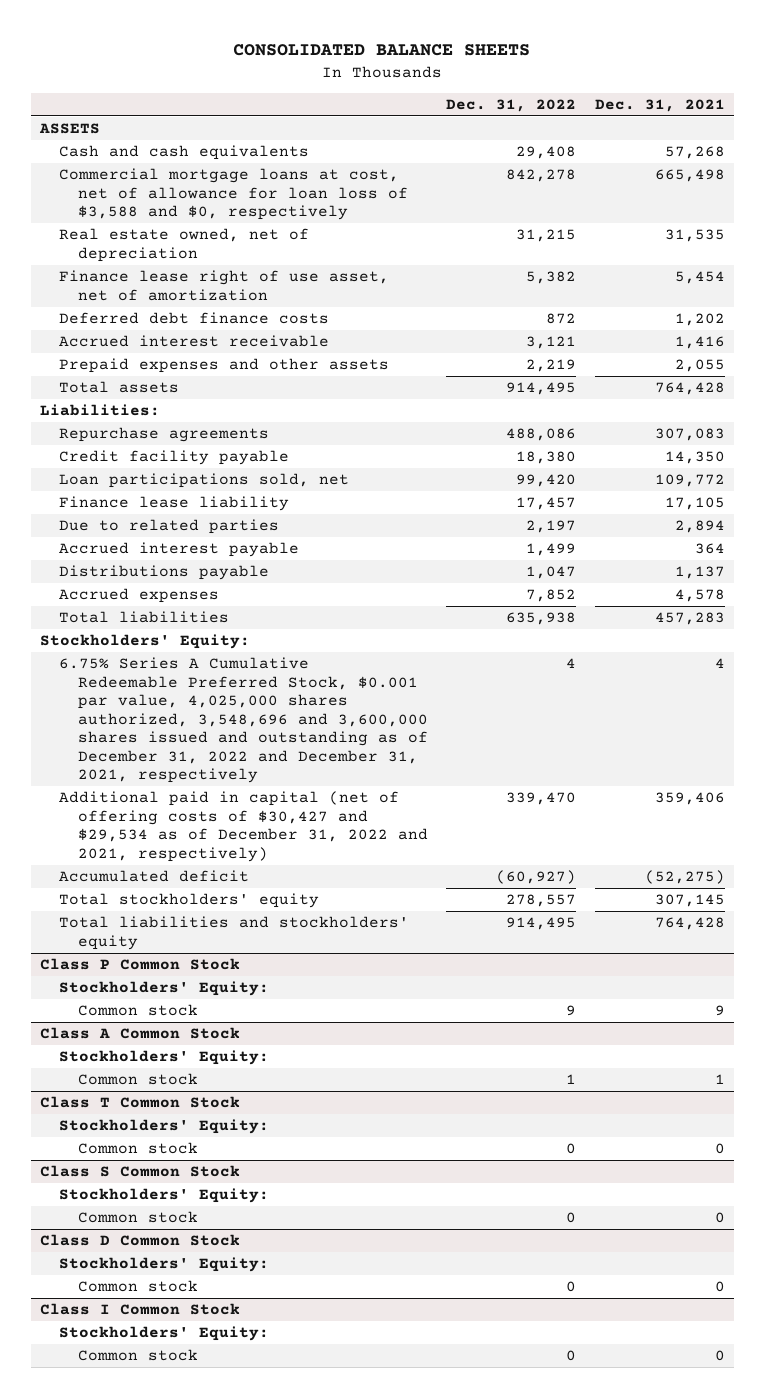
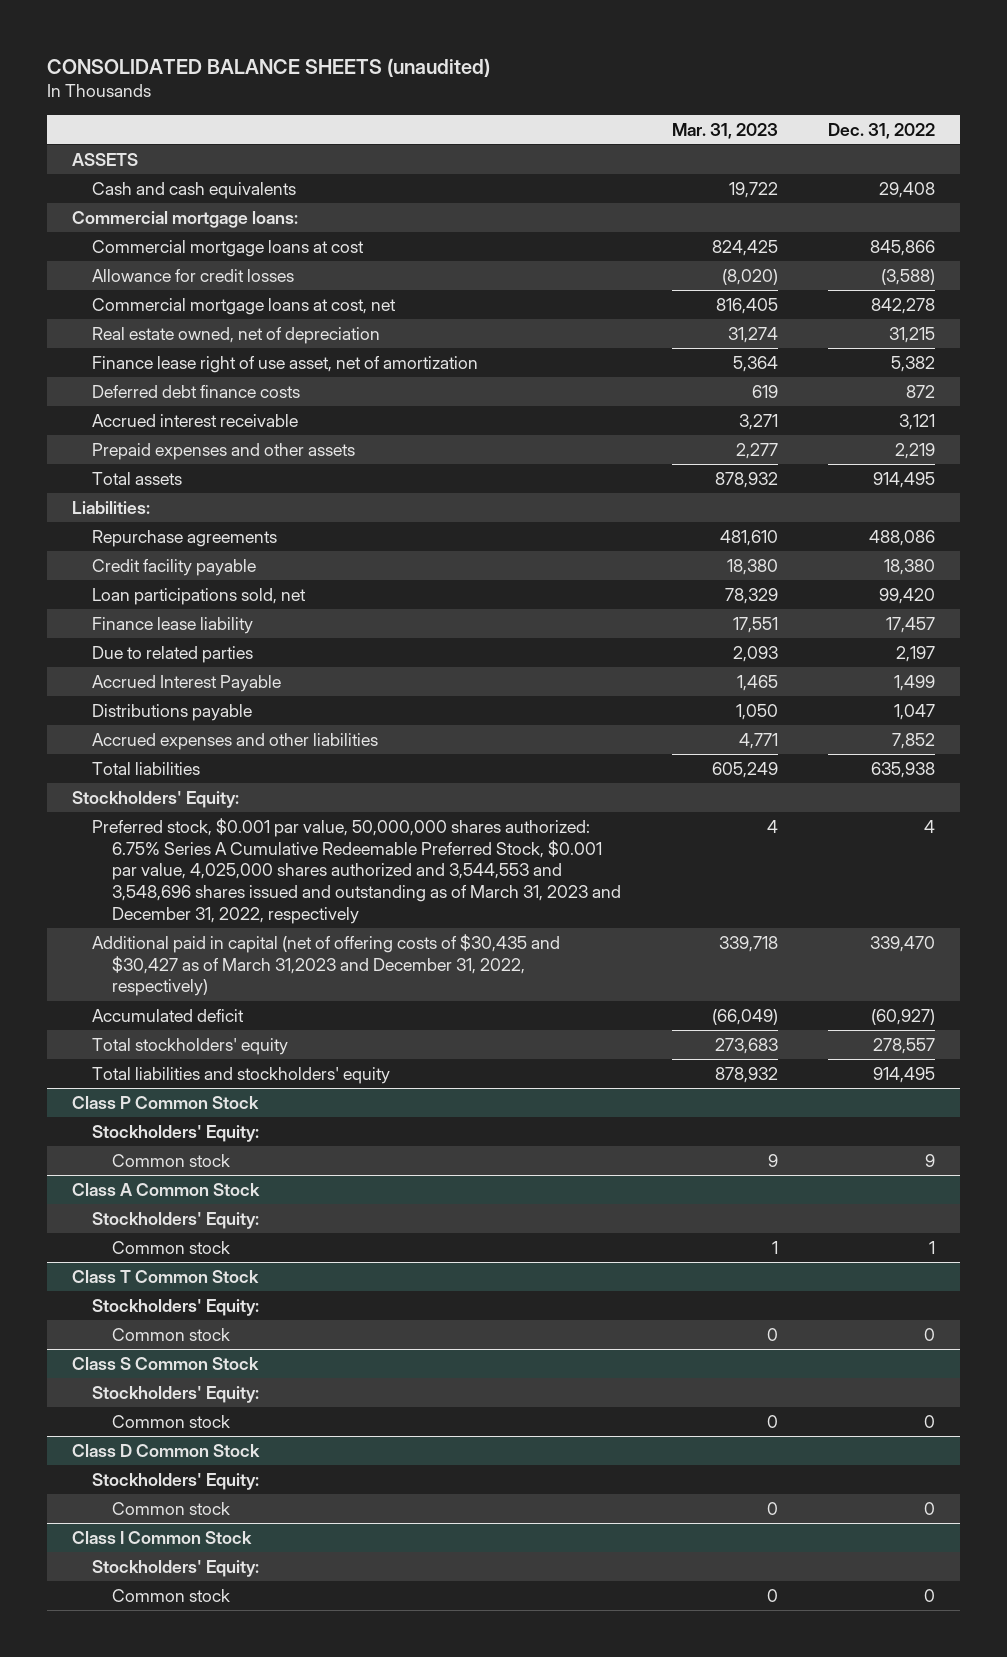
- CONSOLIDATED BALANCE SHEETS
+ CONSOLIDATED BALANCE SHEETS (unaudited)
- | Dec. 31, 2022 | Dec. 31, 2021
+ | Mar. 31, 2023 | Dec. 31, 2022
- Commercial mortgage loans at cost, net of allowance for loan loss of $3,588 and $0, respectively | 842,278 | 665,498
+ Commercial mortgage loans:
+ Commercial mortgage loans at cost | 824,425 | 845,866
+ Allowance for credit losses | (8,020) | (3,588)
+ Commercial mortgage loans at cost, net | 816,405 | 842,278
- Accrued interest payable | 1,499 | 364
+ Accrued Interest Payable | 1,465 | 1,499
- Accrued expenses | 7,852 | 4,578
+ Accrued expenses and other liabilities | 4,771 | 7,852
- 6.75% Series A Cumulative Redeemable Preferred Stock, $0.001 par value, 4,025,000 shares authorized, 3,548,696 and 3,600,000 shares issued and outstanding as of December 31, 2022 and December 31, 2021, respectively | 4 | 4
- Additional paid in capital (net of offering costs of $30,427 and $29,534 as of December 31, 2022 and 2021, respectively) | 339,470 | 359,406
+ Preferred stock, $0.001 par value, 50,000,000 shares authorized: 6.75% Series A Cumulative Redeemable Preferred Stock, $0.001 par value, 4,025,000 shares authorized and 3,544,553 and 3,548,696 shares issued and outstanding as of March 31, 2023 and December 31, 2022, respectively | 4 | 4
+ Additional paid in capital (net of offering costs of $30,435 and $30,427 as of March 31,2023 and December 31, 2022, respectively) | 339,718 | 339,470

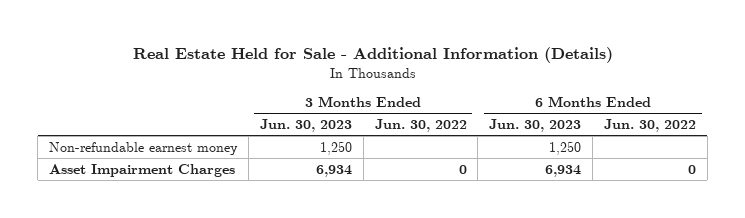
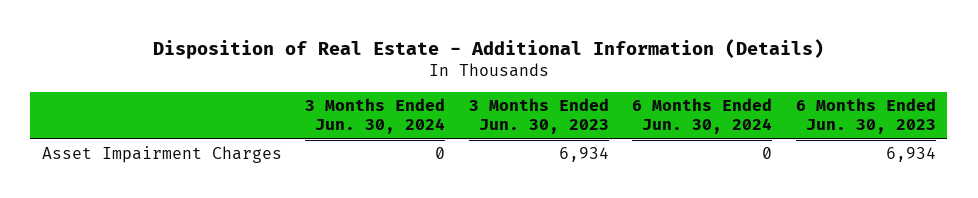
- Real Estate Held for Sale - Additional Information (Details)
+ Disposition of Real Estate - Additional Information (Details)
- | 3 Months Ended Jun. 30, 2023 | 3 Months Ended Jun. 30, 2022 | 6 Months Ended Jun. 30, 2023 | 6 Months Ended Jun. 30, 2022
+ | 3 Months Ended Jun. 30, 2024 | 3 Months Ended Jun. 30, 2023 | 6 Months Ended Jun. 30, 2024 | 6 Months Ended Jun. 30, 2023
- Non-refundable earnest money | 1,250 | | 1,250 |

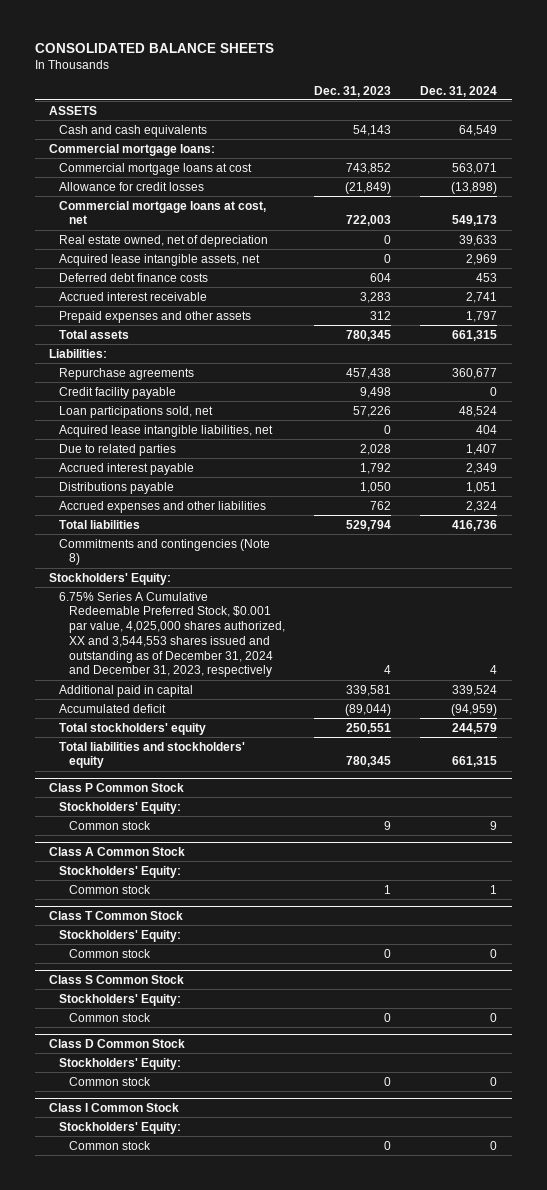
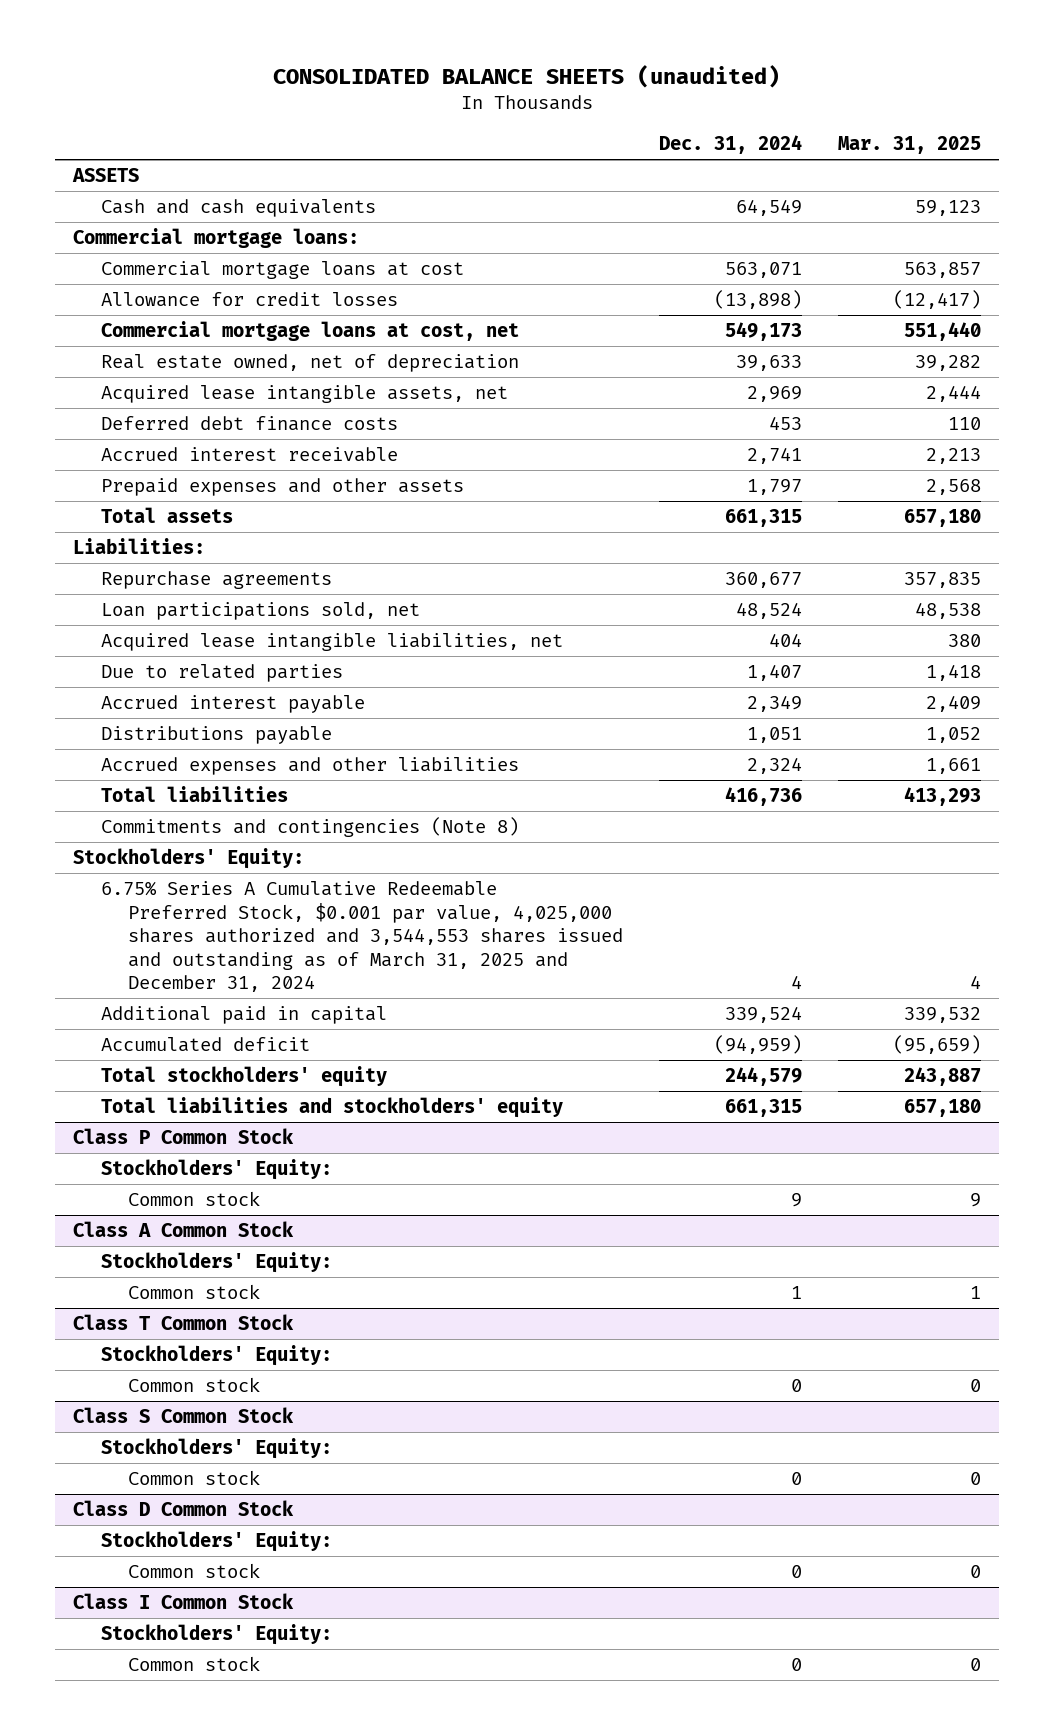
- CONSOLIDATED BALANCE SHEETS
+ CONSOLIDATED BALANCE SHEETS (unaudited)
- | Dec. 31, 2023 | Dec. 31, 2024
+ | Dec. 31, 2024 | Mar. 31, 2025
- Credit facility payable | 9,498 | 0
- 6.75% Series A Cumulative Redeemable Preferred Stock, $0.001 par value, 4,025,000 shares authorized, XX and 3,544,553 shares issued and outstanding as of December 31, 2024 and December 31, 2023, respectively | 4 | 4
+ 6.75% Series A Cumulative Redeemable Preferred Stock, $0.001 par value, 4,025,000 shares authorized and 3,544,553 shares issued and outstanding as of March 31, 2025 and December 31, 2024 | 4 | 4

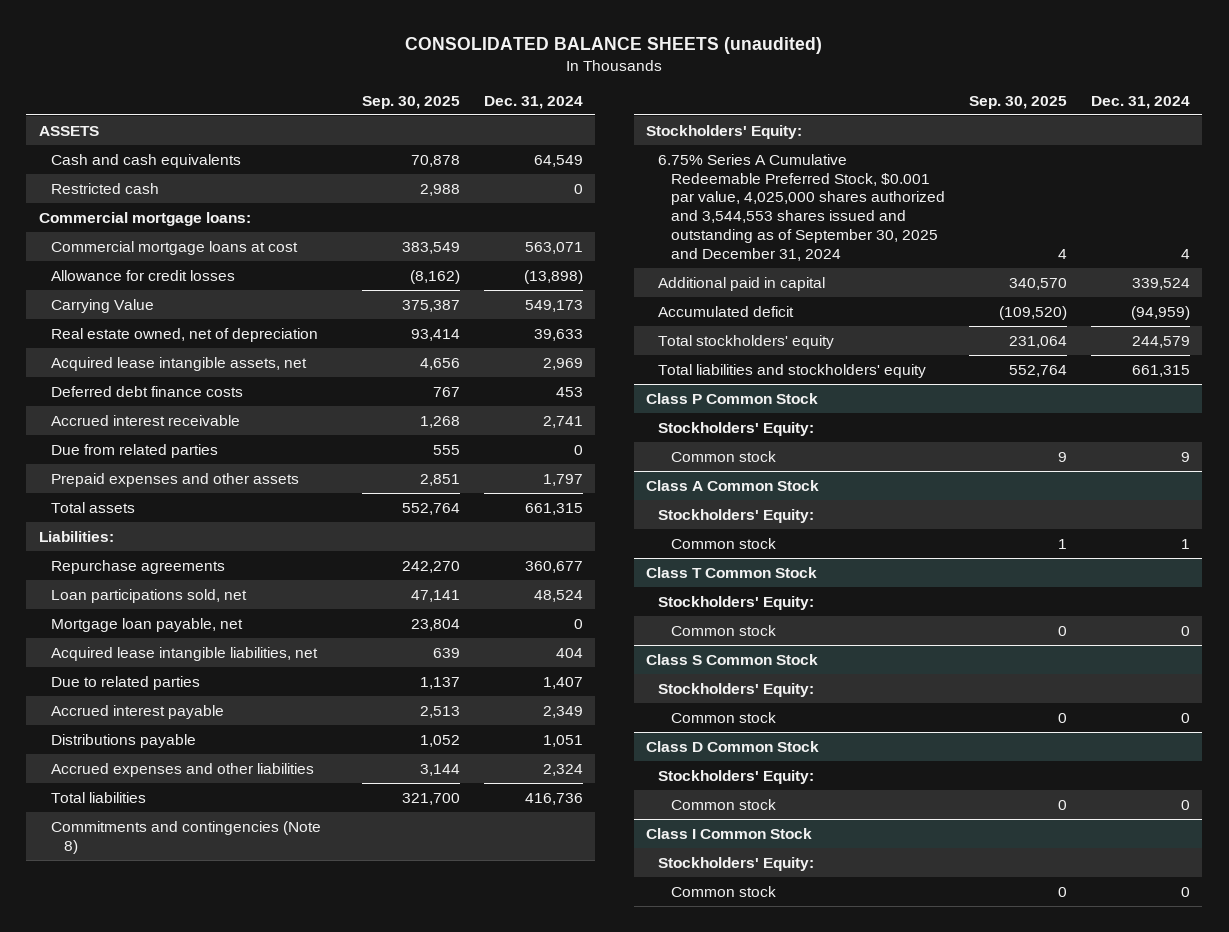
- | Dec. 31, 2024 | Mar. 31, 2025
+ | Sep. 30, 2025 | Dec. 31, 2024
+ Restricted cash | 2,988 | 0
- Commercial mortgage loans at cost, net | 549,173 | 551,440
+ Carrying Value | 375,387 | 549,173
+ Due from related parties | 555 | 0
+ Mortgage loan payable, net | 23,804 | 0
- 6.75% Series A Cumulative Redeemable Preferred Stock, $0.001 par value, 4,025,000 shares authorized and 3,544,553 shares issued and outstanding as of March 31, 2025 and December 31, 2024 | 4 | 4
+ 6.75% Series A Cumulative Redeemable Preferred Stock, $0.001 par value, 4,025,000 shares authorized and 3,544,553 shares issued and outstanding as of September 30, 2025 and December 31, 2024 | 4 | 4

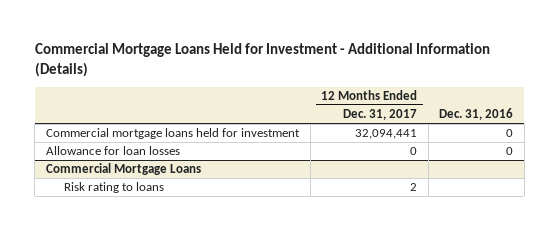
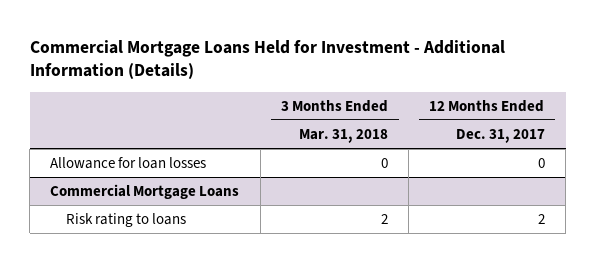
- | 12 Months Ended Dec. 31, 2017 | Dec. 31, 2016
+ | 3 Months Ended Mar. 31, 2018 | 12 Months Ended Dec. 31, 2017
- Commercial mortgage loans held for investment | 32,094,441 | 0

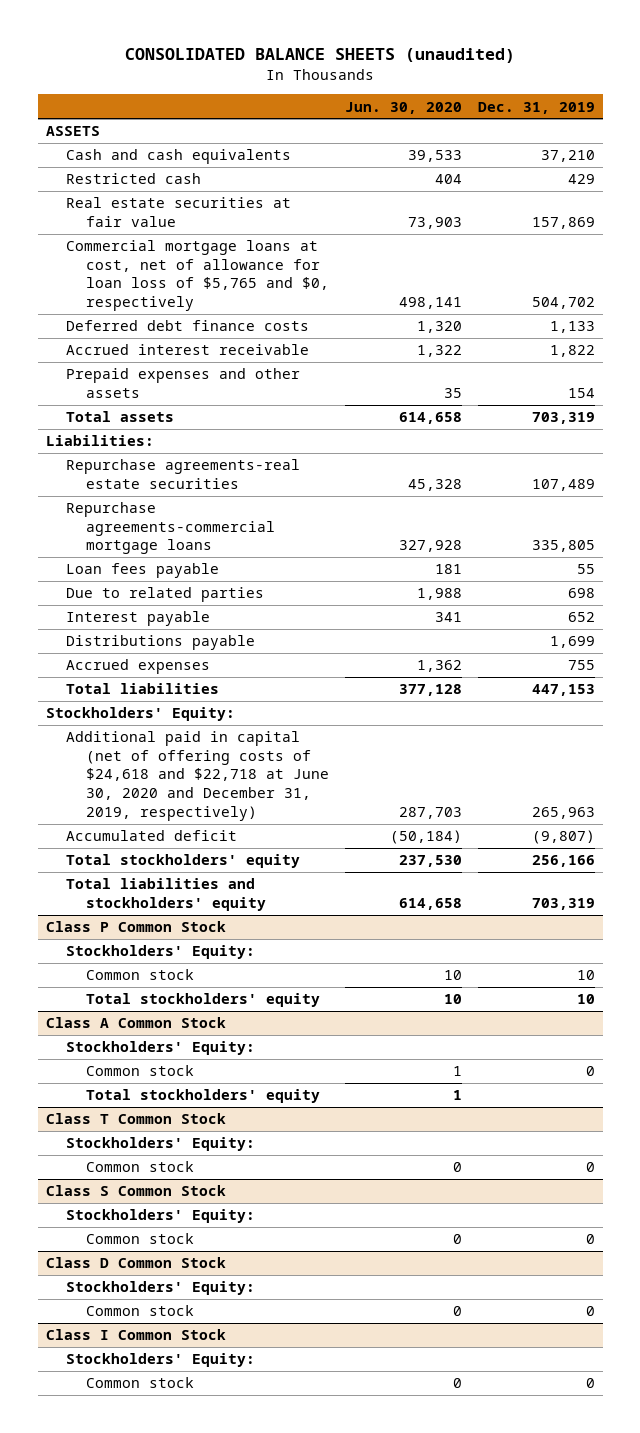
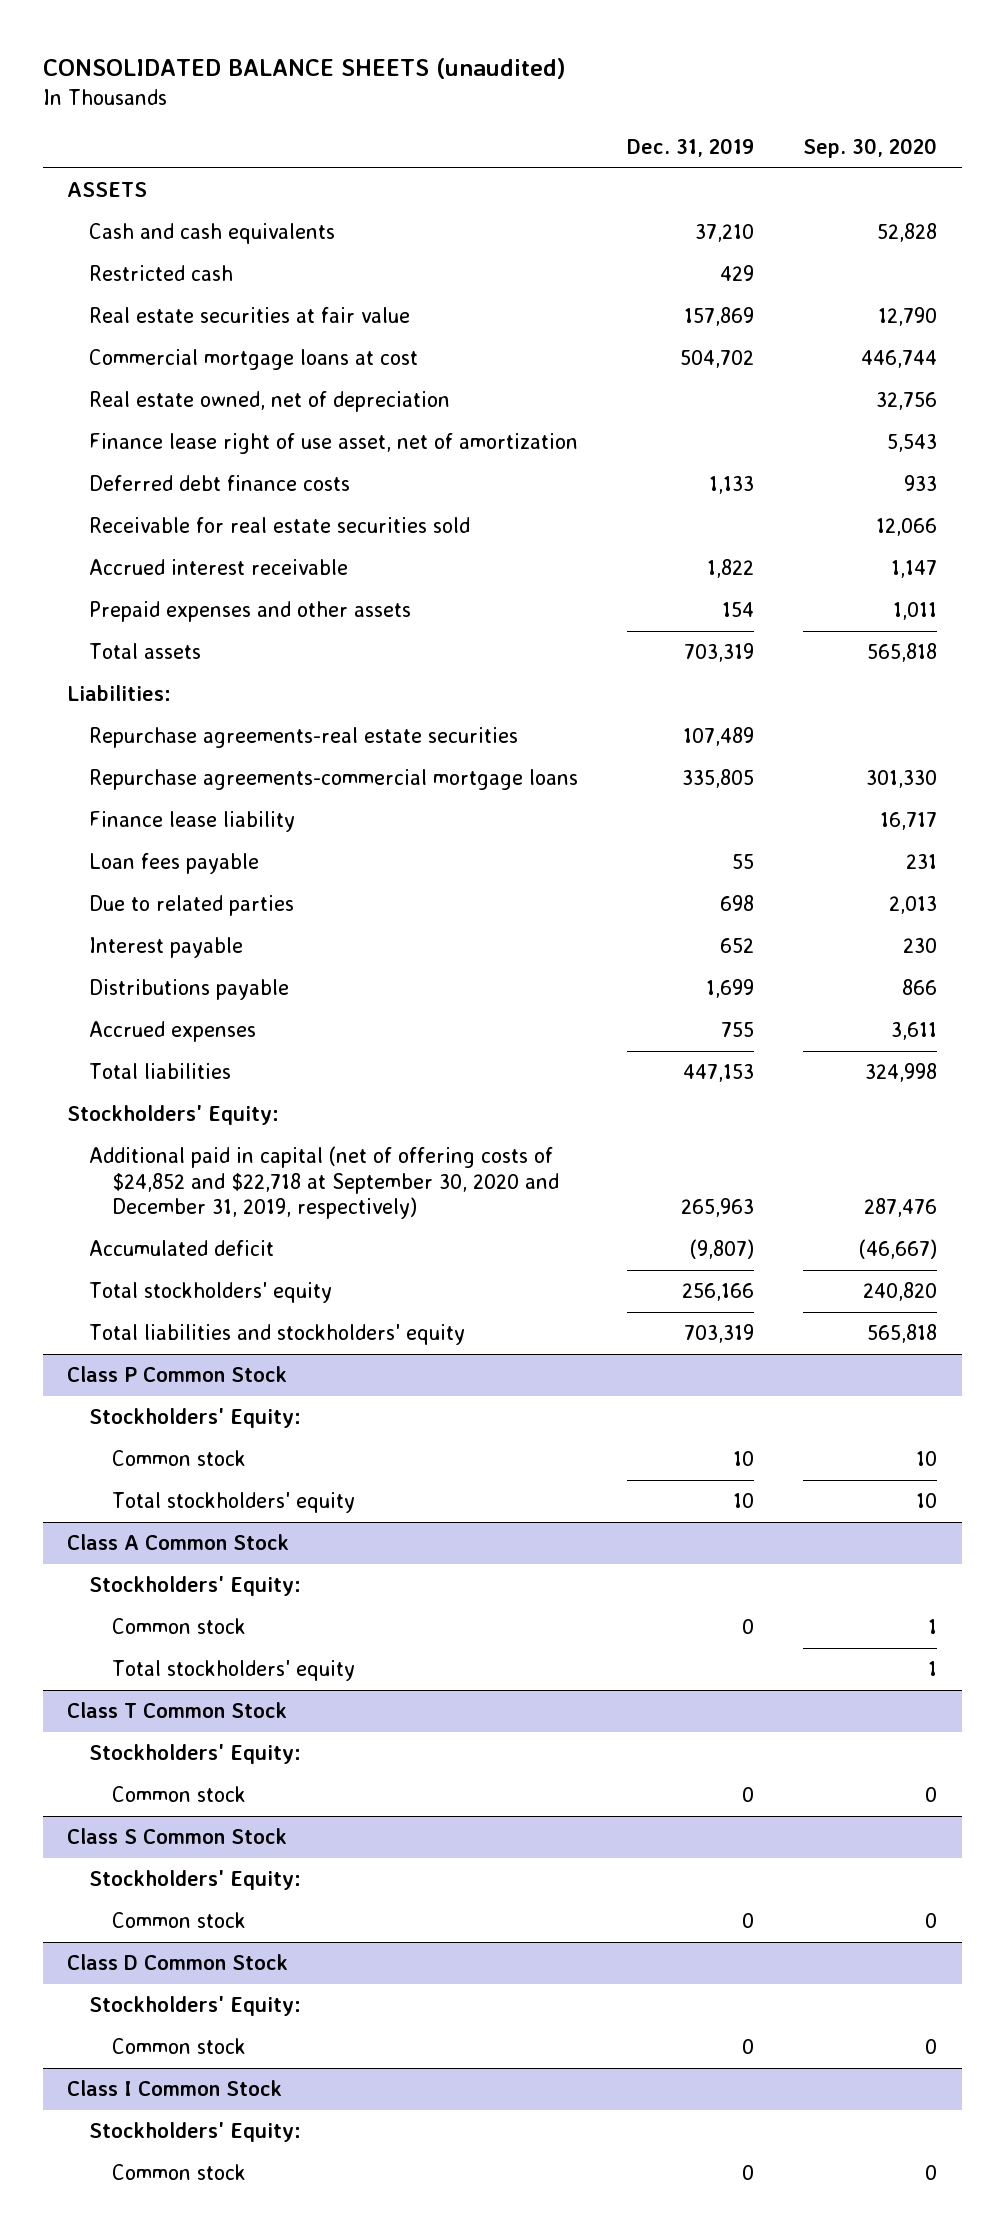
- | Jun. 30, 2020 | Dec. 31, 2019
+ | Dec. 31, 2019 | Sep. 30, 2020
- Commercial mortgage loans at cost, net of allowance for loan loss of $5,765 and $0, respectively | 498,141 | 504,702
+ Commercial mortgage loans at cost | 504,702 | 446,744
+ Real estate owned, net of depreciation | | 32,756
+ Finance lease right of use asset, net of amortization | | 5,543
+ Receivable for real estate securities sold | | 12,066
+ Finance lease liability | | 16,717
- Additional paid in capital (net of offering costs of $24,618 and $22,718 at June 30, 2020 and December 31, 2019, respectively) | 287,703 | 265,963
+ Additional paid in capital (net of offering costs of $24,852 and $22,718 at September 30, 2020 and December 31, 2019, respectively) | 265,963 | 287,476

